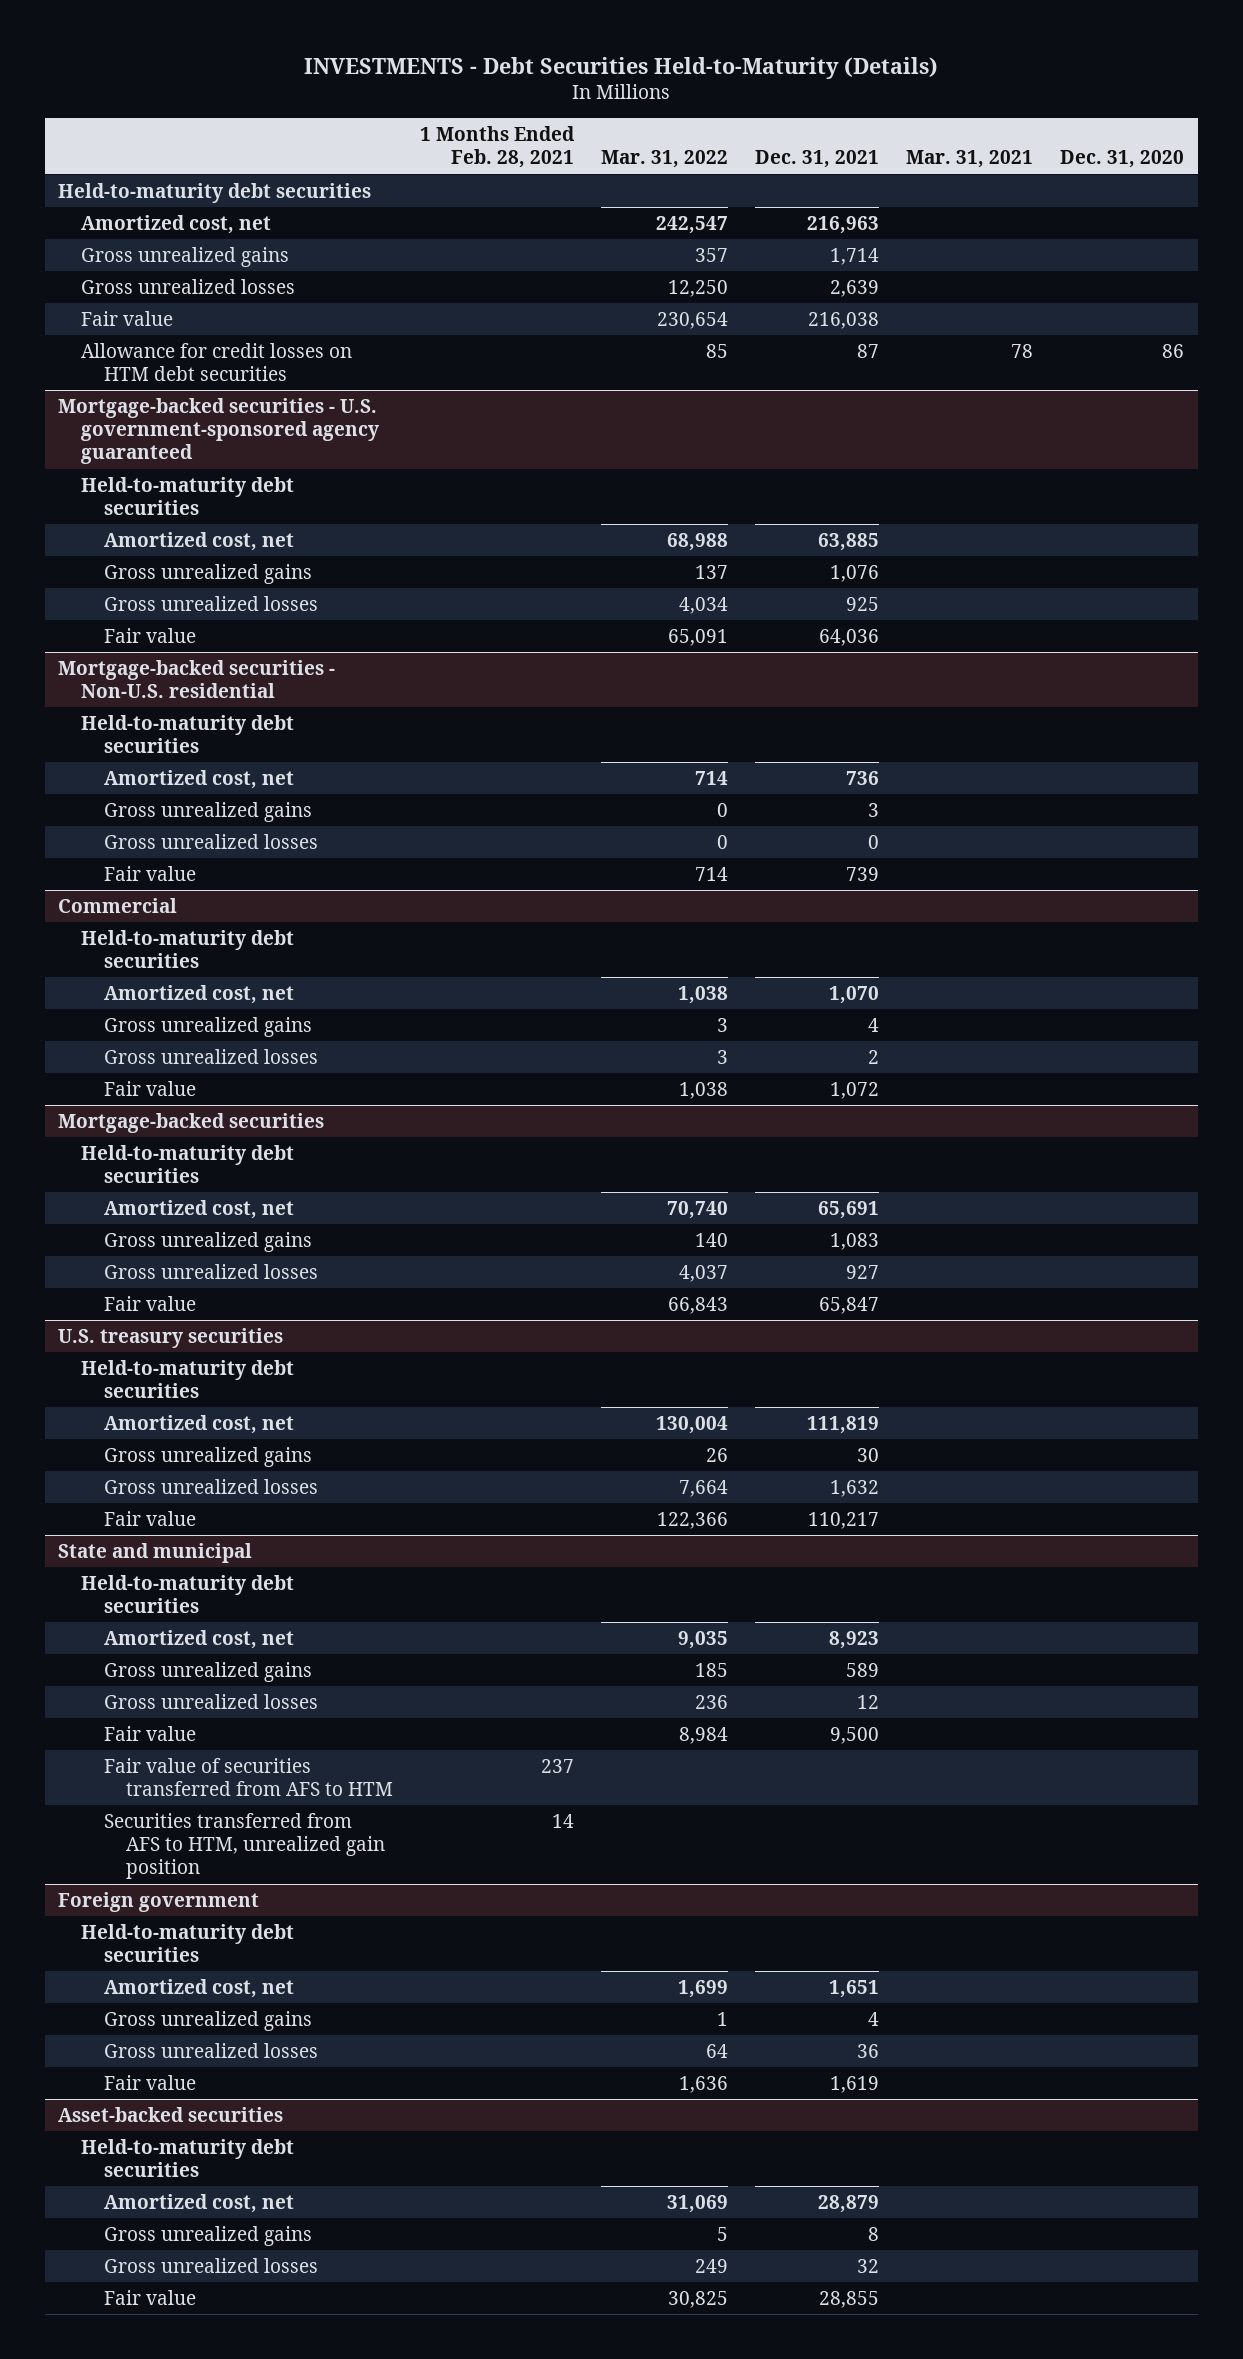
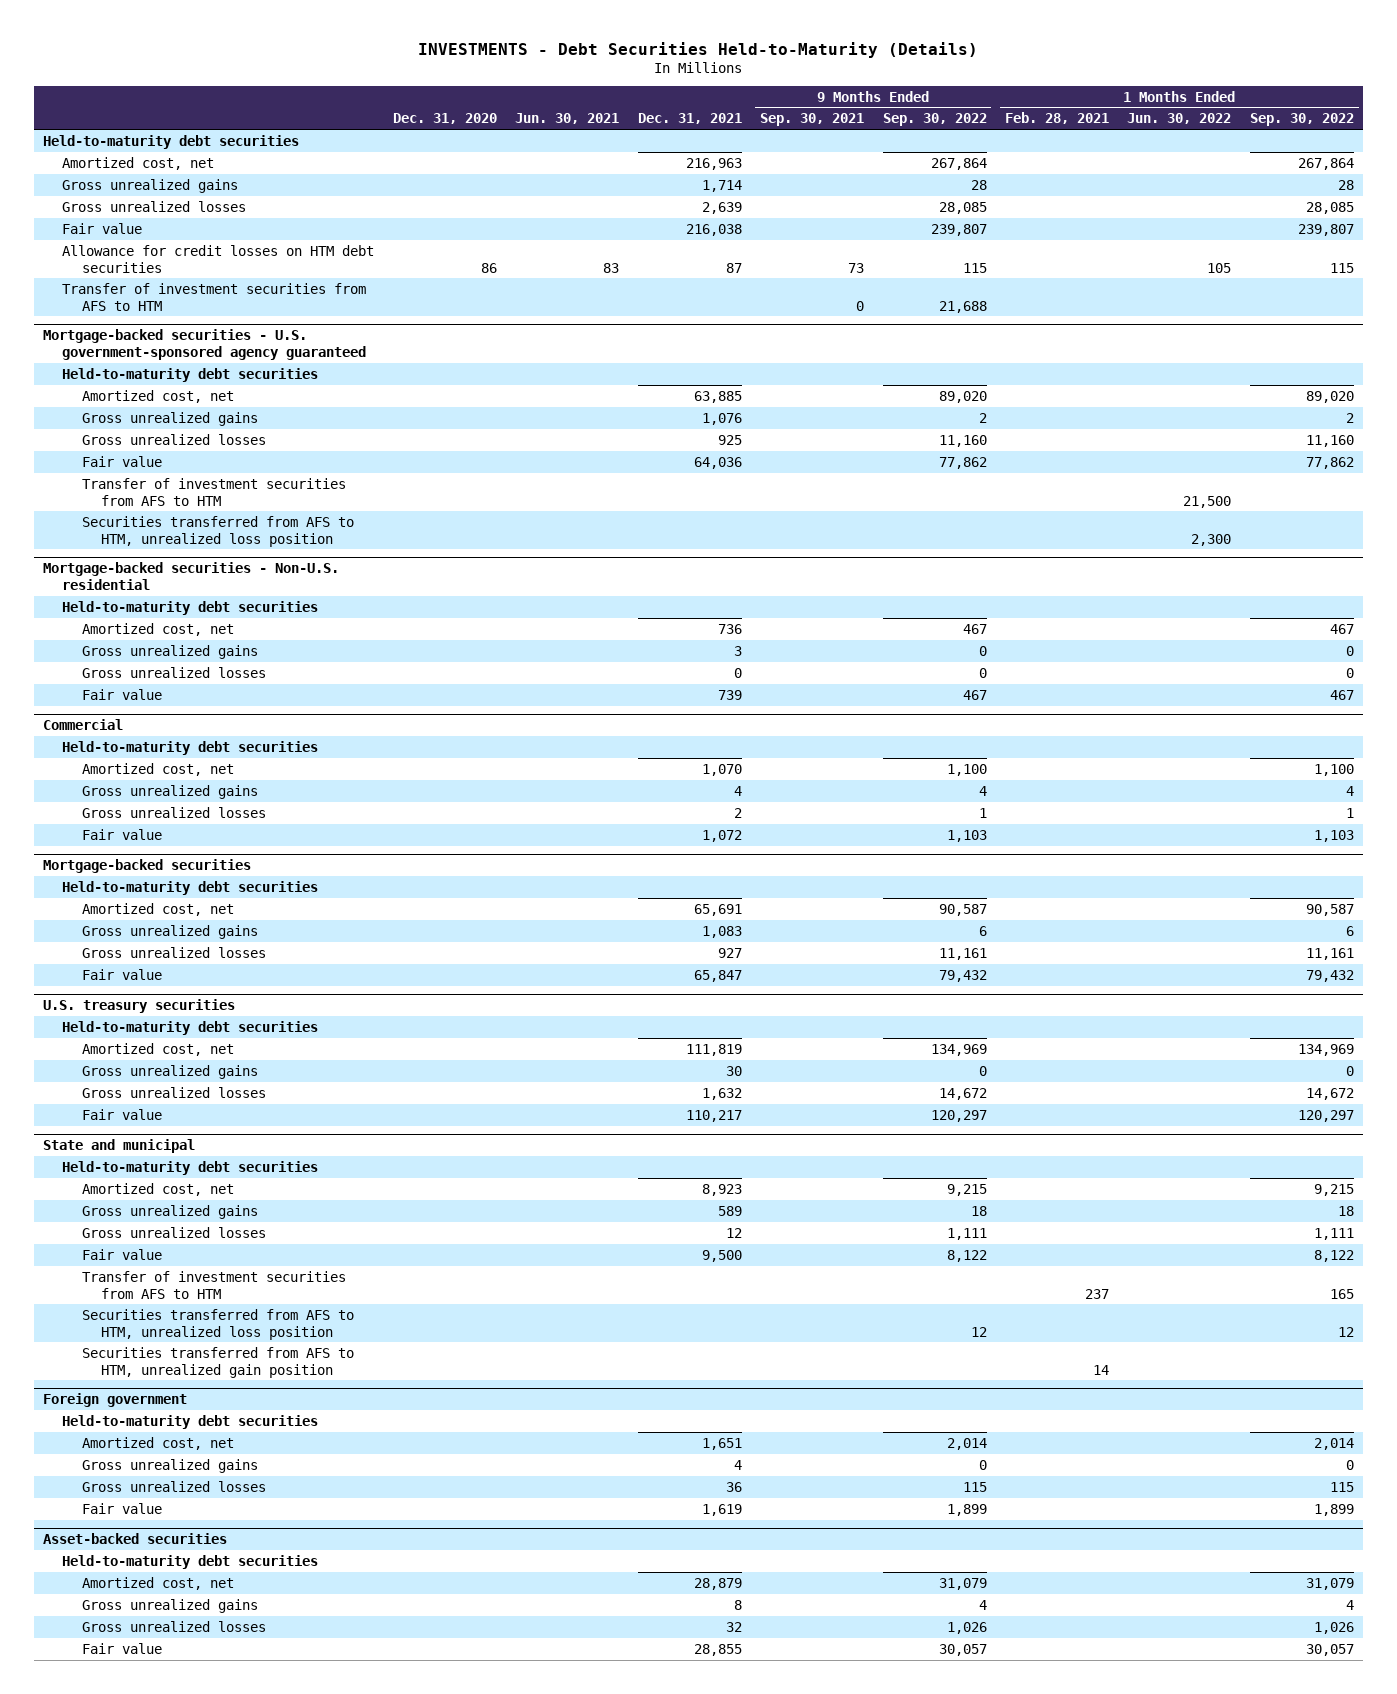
- | 1 Months Ended Feb. 28, 2021 | Mar. 31, 2022 | Dec. 31, 2021 | Mar. 31, 2021 | Dec. 31, 2020
+ | Dec. 31, 2020 | Jun. 30, 2021 | Dec. 31, 2021 | 9 Months Ended Sep. 30, 2021 | 9 Months Ended Sep. 30, 2022 | 1 Months Ended Feb. 28, 2021 | 1 Months Ended Jun. 30, 2022 | 1 Months Ended Sep. 30, 2022
+ Transfer of investment securities from AFS to HTM | | | | 0 | 21,688 | | |
@ Mortgage-backed securities - U.S. government-sponsored agency guaranteed
+ Transfer of investment securities from AFS to HTM | | | | | | | 21,500 |
+ Securities transferred from AFS to HTM, unrealized loss position | | | | | | | 2,300 |
@ State and municipal
- Fair value of securities transferred from AFS to HTM | 237 | | | |
+ Transfer of investment securities from AFS to HTM | | | | | | 237 | | 165
+ Securities transferred from AFS to HTM, unrealized loss position | | | | | 12 | | | 12

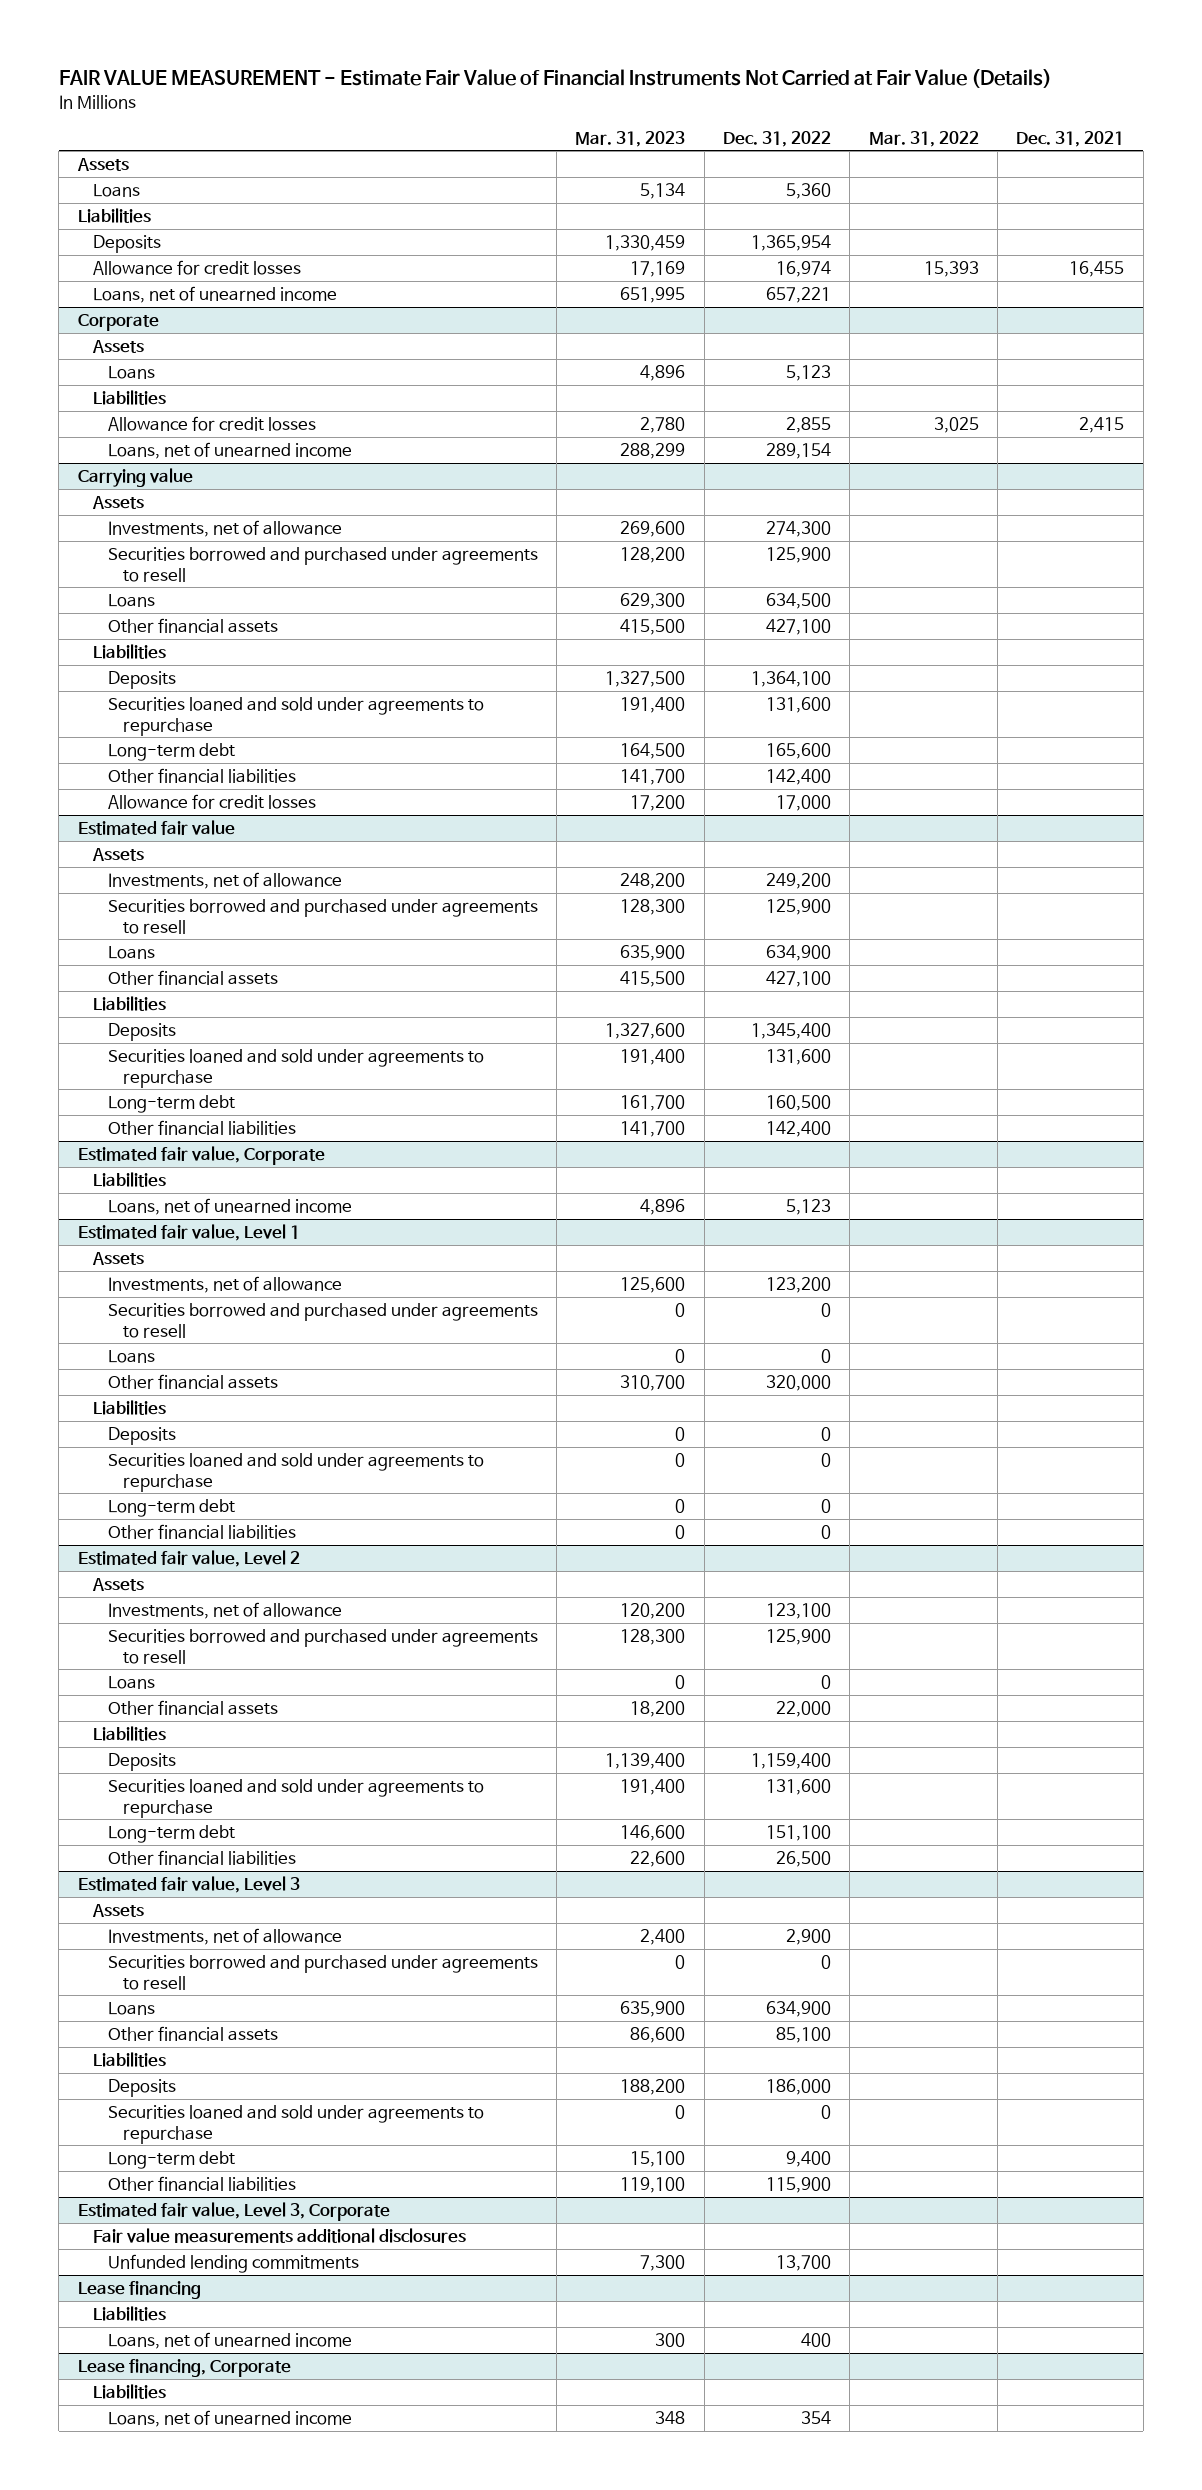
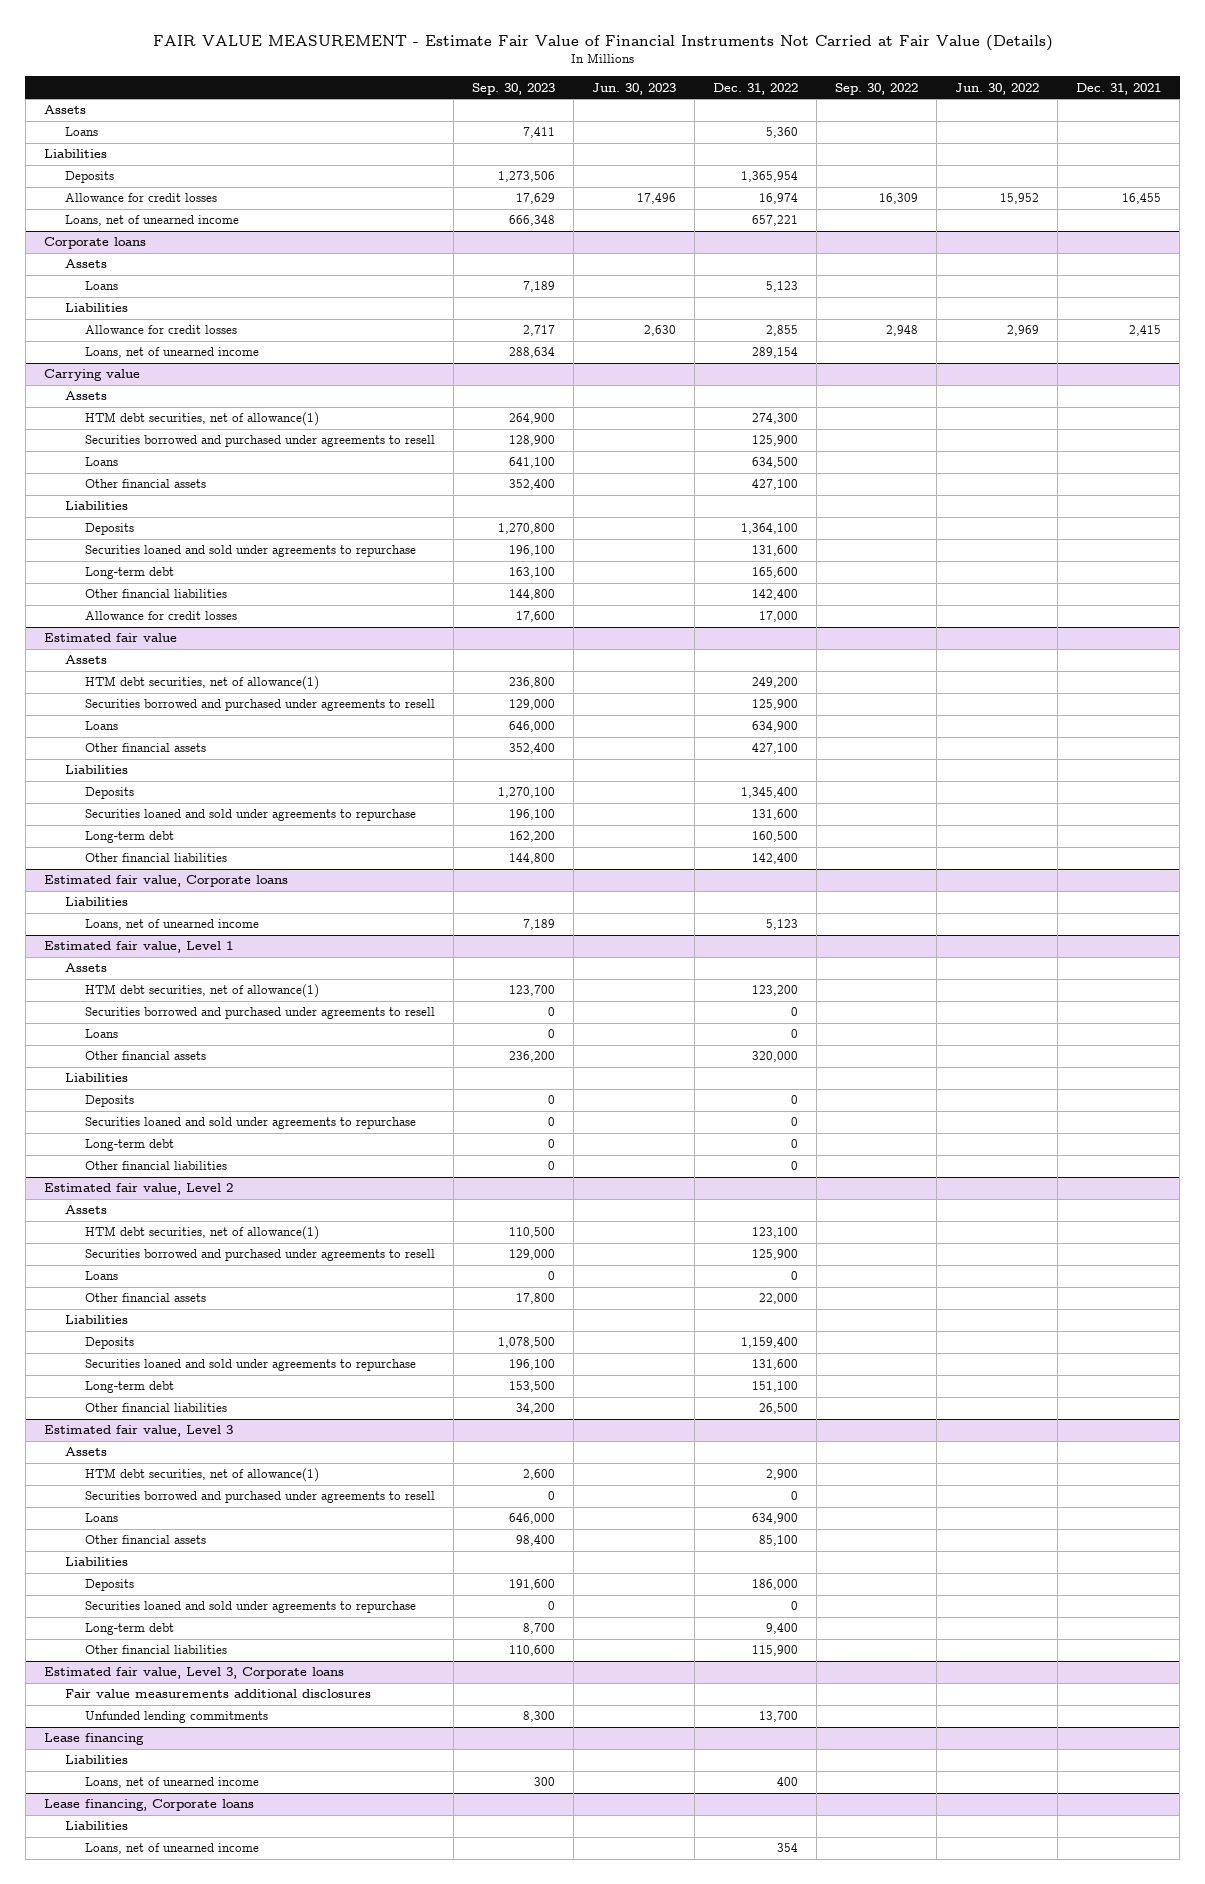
- | Mar. 31, 2023 | Dec. 31, 2022 | Mar. 31, 2022 | Dec. 31, 2021
+ | Sep. 30, 2023 | Jun. 30, 2023 | Dec. 31, 2022 | Sep. 30, 2022 | Jun. 30, 2022 | Dec. 31, 2021
- Corporate
+ Corporate loans
@ Carrying value
- Investments, net of allowance | 269,600 | 274,300 | |
+ HTM debt securities, net of allowance(1) | 264,900 | | 274,300 | | |
@ Estimated fair value
- Investments, net of allowance | 248,200 | 249,200 | |
+ HTM debt securities, net of allowance(1) | 236,800 | | 249,200 | | |
- Estimated fair value, Corporate
+ Estimated fair value, Corporate loans
@ Estimated fair value, Level 1
- Investments, net of allowance | 125,600 | 123,200 | |
+ HTM debt securities, net of allowance(1) | 123,700 | | 123,200 | | |
@ Estimated fair value, Level 2
- Investments, net of allowance | 120,200 | 123,100 | |
+ HTM debt securities, net of allowance(1) | 110,500 | | 123,100 | | |
@ Estimated fair value, Level 3
- Investments, net of allowance | 2,400 | 2,900 | |
+ HTM debt securities, net of allowance(1) | 2,600 | | 2,900 | | |
- Estimated fair value, Level 3, Corporate
+ Estimated fair value, Level 3, Corporate loans
- Lease financing, Corporate
+ Lease financing, Corporate loans

